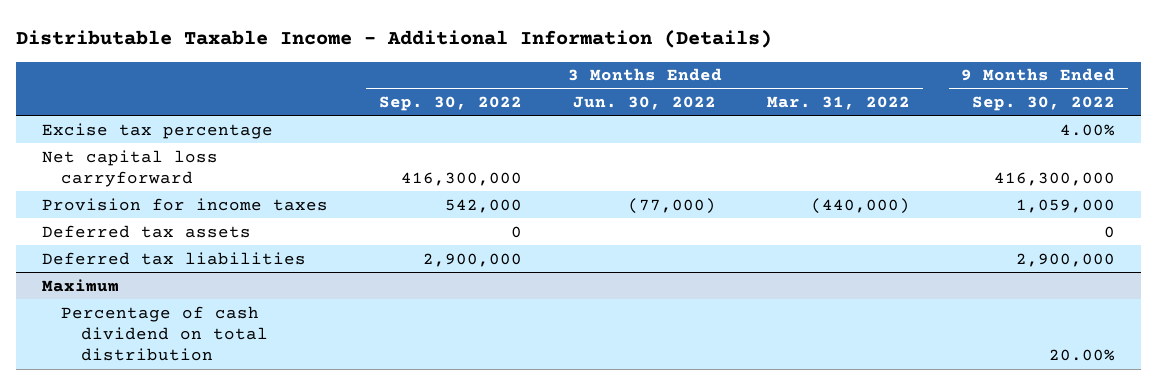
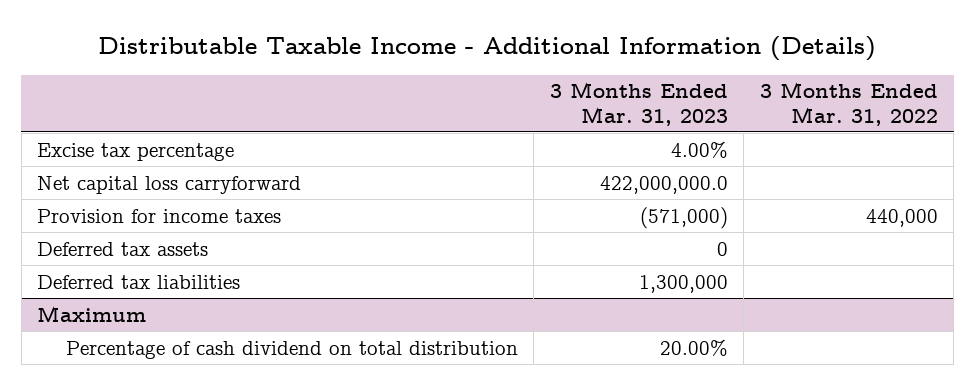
- | 3 Months Ended Sep. 30, 2022 | 3 Months Ended Jun. 30, 2022 | 3 Months Ended Mar. 31, 2022 | 9 Months Ended Sep. 30, 2022
+ | 3 Months Ended Mar. 31, 2023 | 3 Months Ended Mar. 31, 2022
- Provision for income taxes | 542,000 | (77,000) | (440,000) | 1,059,000
+ Provision for income taxes | (571,000) | 440,000

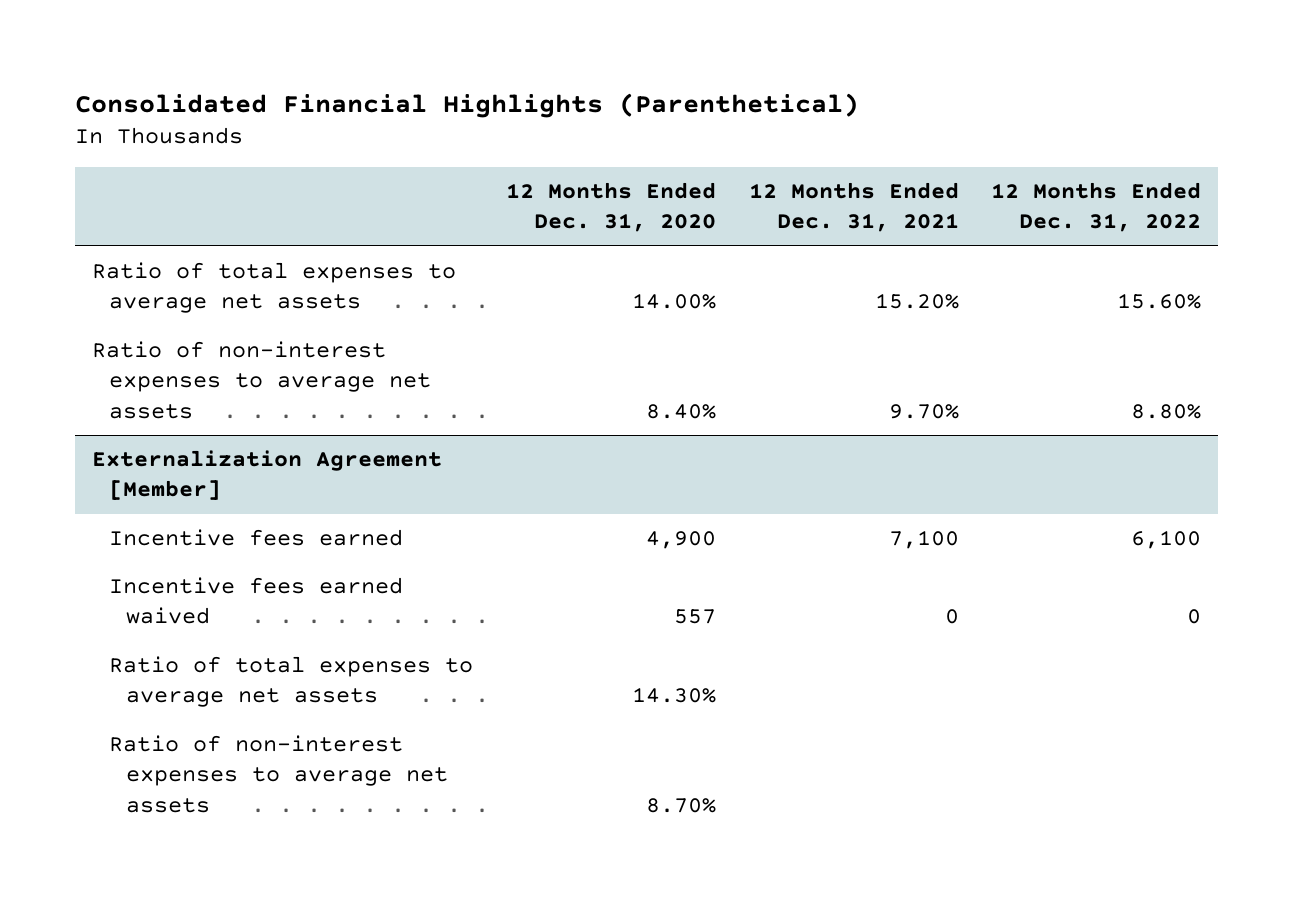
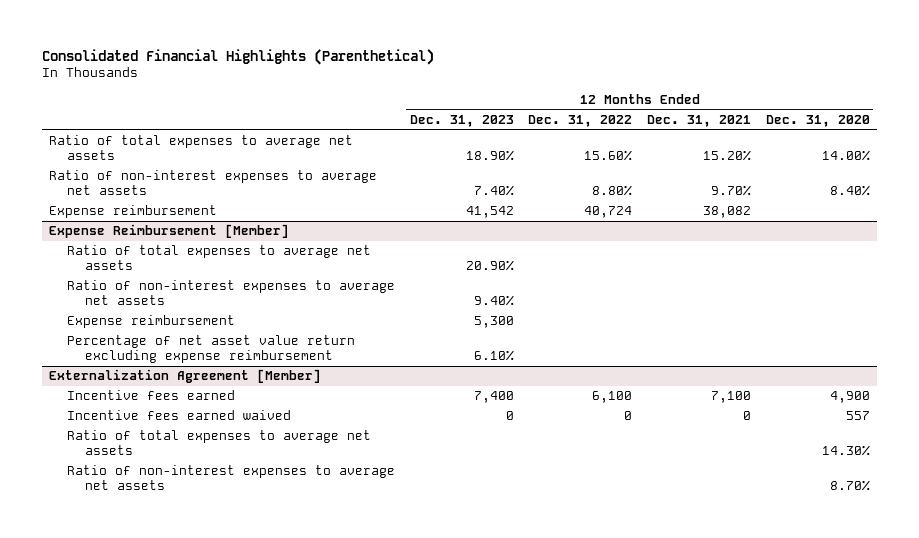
- | 12 Months Ended Dec. 31, 2020 | 12 Months Ended Dec. 31, 2021 | 12 Months Ended Dec. 31, 2022
+ | 12 Months Ended Dec. 31, 2023 | 12 Months Ended Dec. 31, 2022 | 12 Months Ended Dec. 31, 2021 | 12 Months Ended Dec. 31, 2020
+ Expense reimbursement | 41,542 | 40,724 | 38,082 |
+ Expense Reimbursement [Member]
+ Ratio of total expenses to average net assets | 20.90% | | |
+ Ratio of non-interest expenses to average net assets | 9.40% | | |
+ Expense reimbursement | 5,300 | | |
+ Percentage of net asset value return excluding expense reimbursement | 6.10% | | |

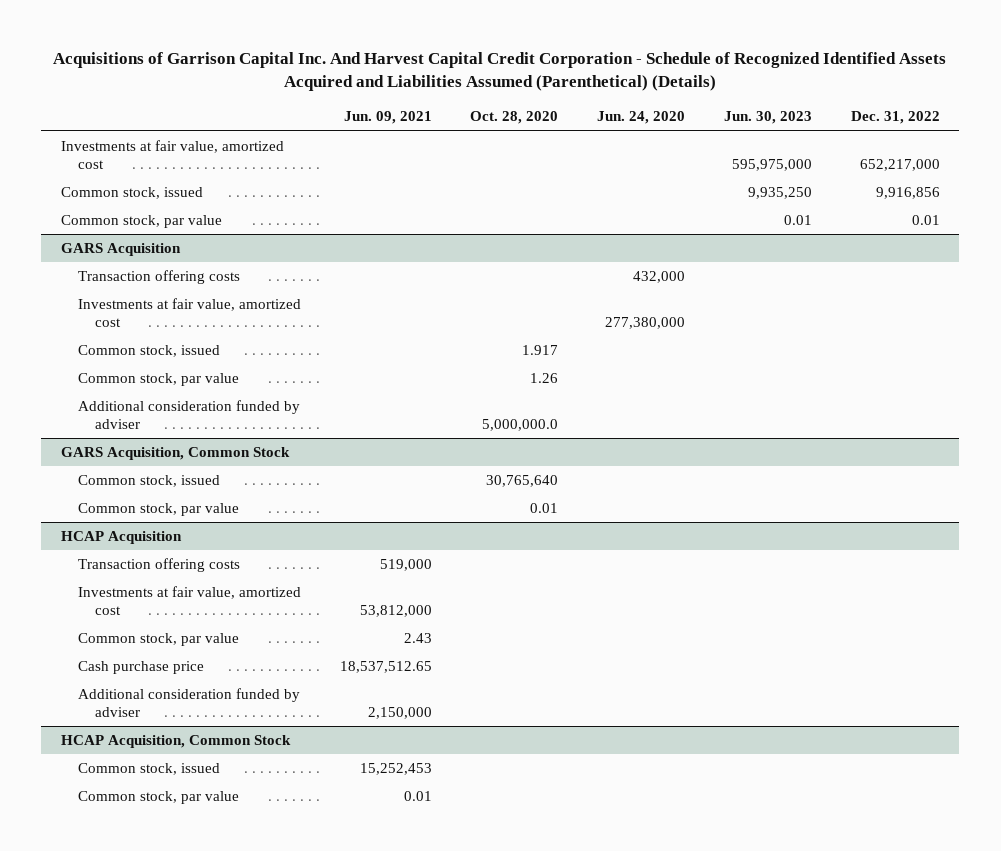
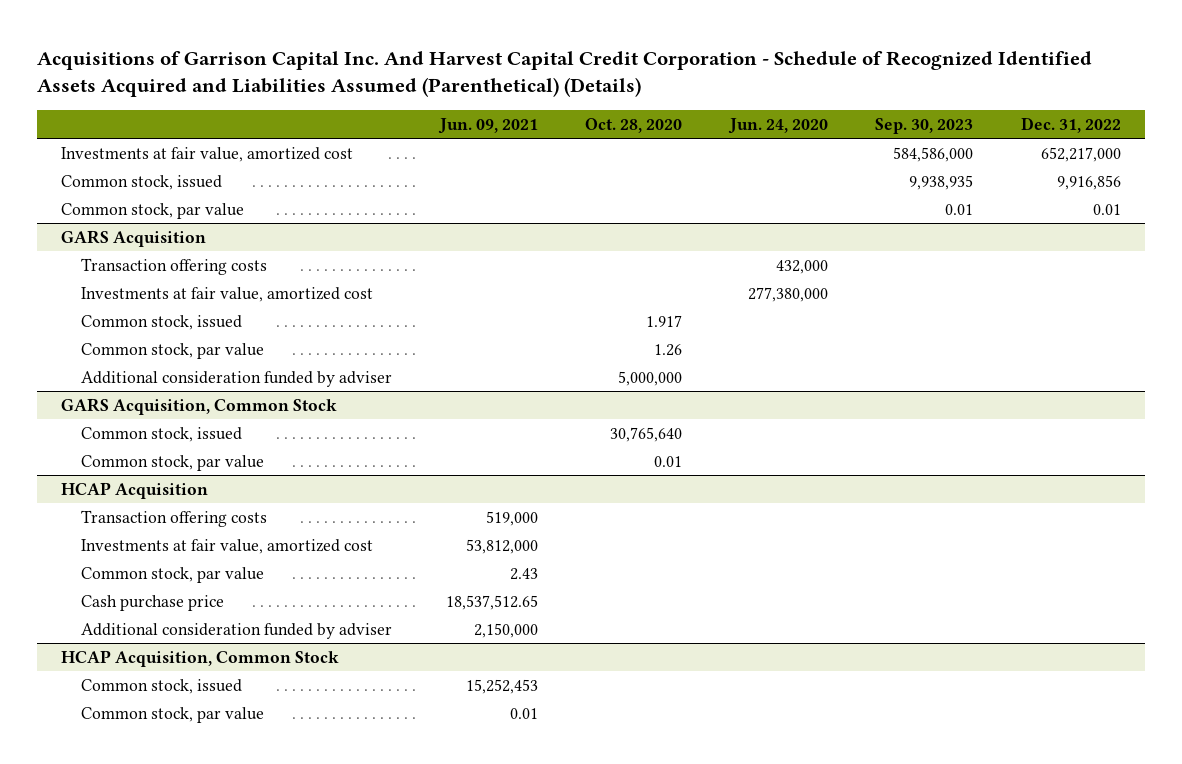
- | Jun. 09, 2021 | Oct. 28, 2020 | Jun. 24, 2020 | Jun. 30, 2023 | Dec. 31, 2022
+ | Jun. 09, 2021 | Oct. 28, 2020 | Jun. 24, 2020 | Sep. 30, 2023 | Dec. 31, 2022
@ GARS Acquisition
- Additional consideration funded by adviser | | 5,000,000.0 | | |
+ Additional consideration funded by adviser | | 5,000,000 | | |

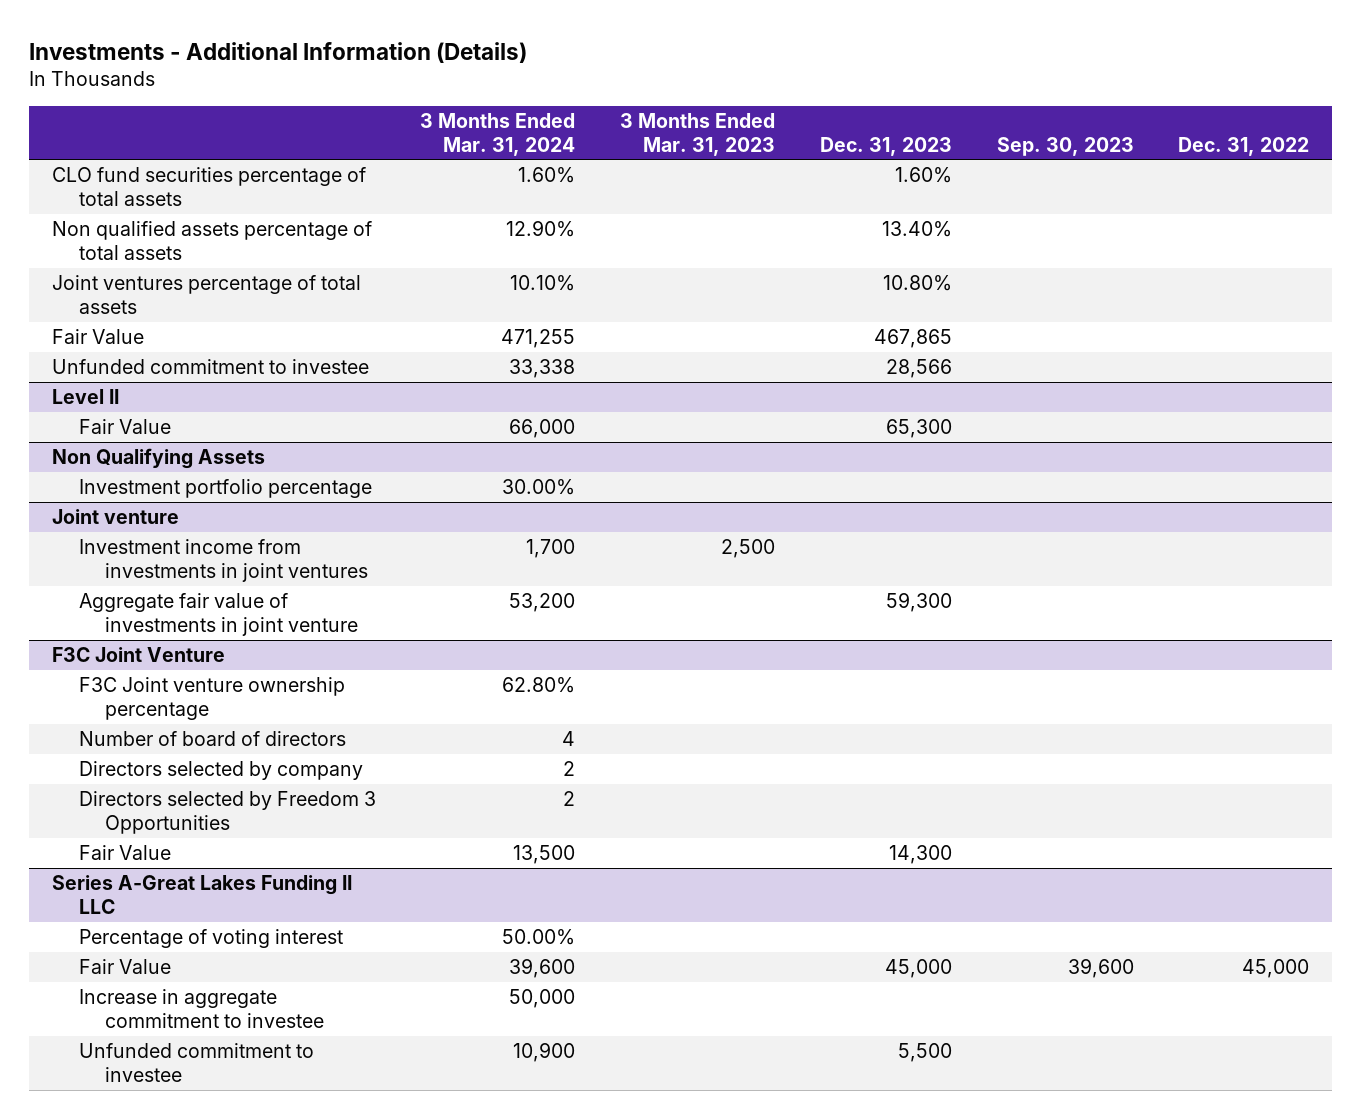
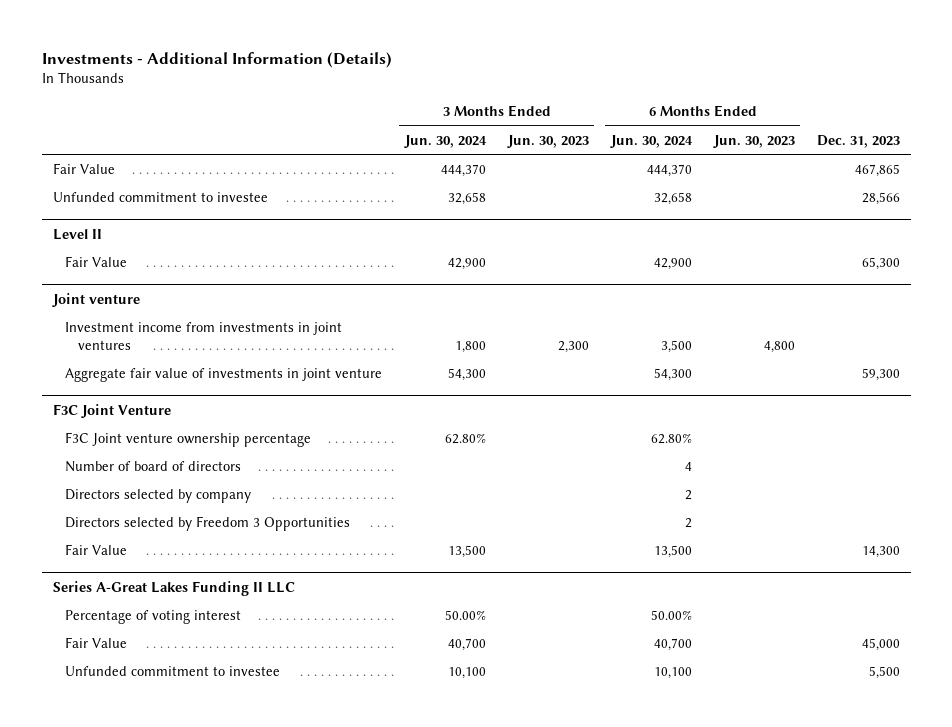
- | 3 Months Ended Mar. 31, 2024 | 3 Months Ended Mar. 31, 2023 | Dec. 31, 2023 | Sep. 30, 2023 | Dec. 31, 2022
+ | 3 Months Ended Jun. 30, 2024 | 3 Months Ended Jun. 30, 2023 | 6 Months Ended Jun. 30, 2024 | 6 Months Ended Jun. 30, 2023 | Dec. 31, 2023
- CLO fund securities percentage of total assets | 1.60% | | 1.60% | |
- Non qualified assets percentage of total assets | 12.90% | | 13.40% | |
- Joint ventures percentage of total assets | 10.10% | | 10.80% | |
- Non Qualifying Assets
- Investment portfolio percentage | 30.00% | | | |
@ Series A-Great Lakes Funding II LLC
- Increase in aggregate commitment to investee | 50,000 | | | |

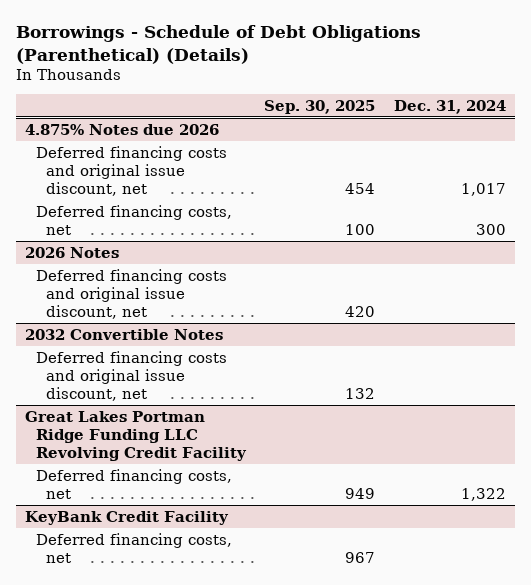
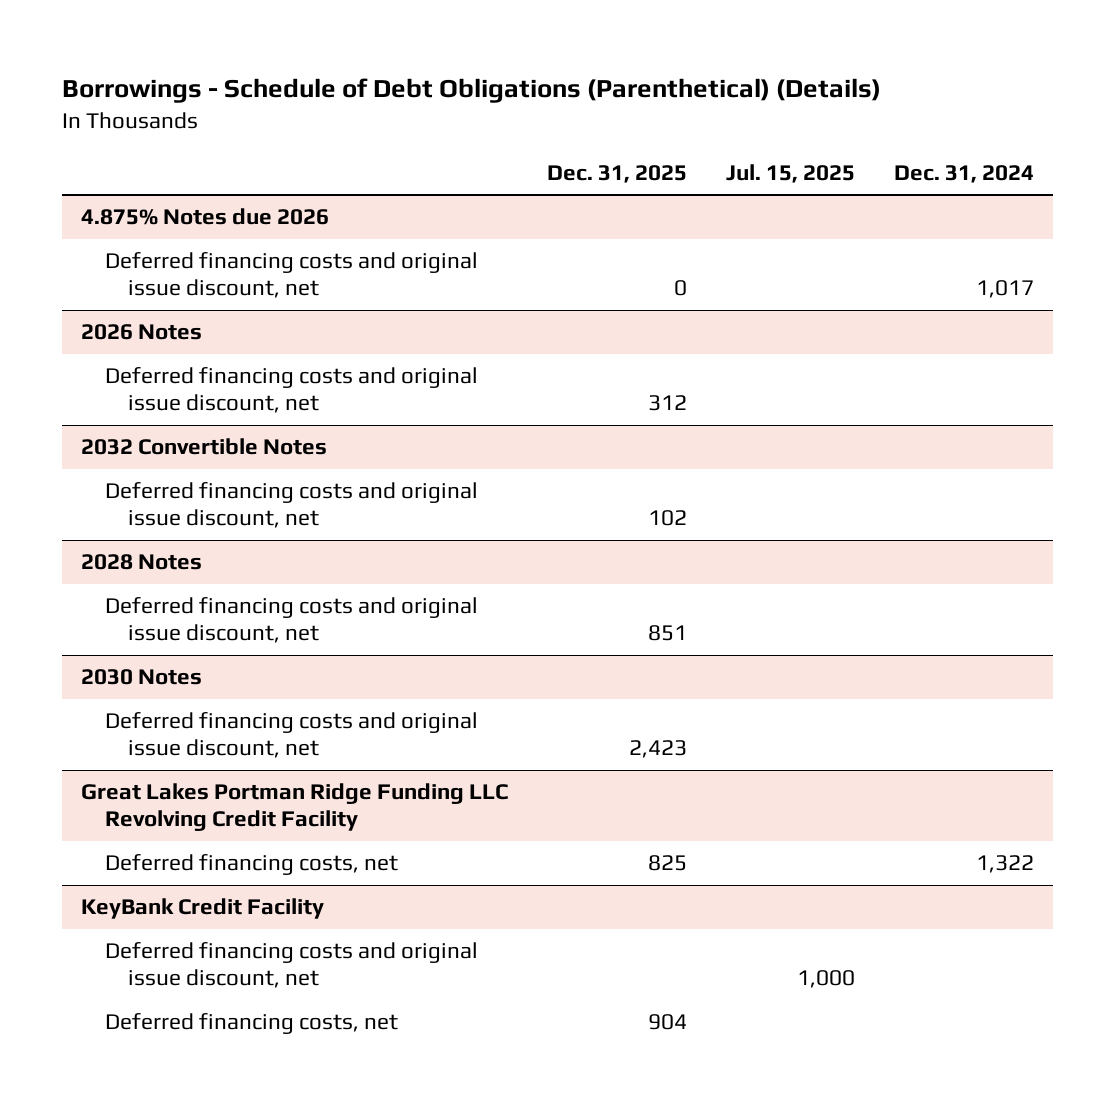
- | Sep. 30, 2025 | Dec. 31, 2024
+ | Dec. 31, 2025 | Jul. 15, 2025 | Dec. 31, 2024
@ 4.875% Notes due 2026
- Deferred financing costs, net | 100 | 300
+ 2028 Notes
+ Deferred financing costs and original issue discount, net | 851 | |
+ 2030 Notes
+ Deferred financing costs and original issue discount, net | 2,423 | |
@ KeyBank Credit Facility
+ Deferred financing costs and original issue discount, net | | 1,000 |

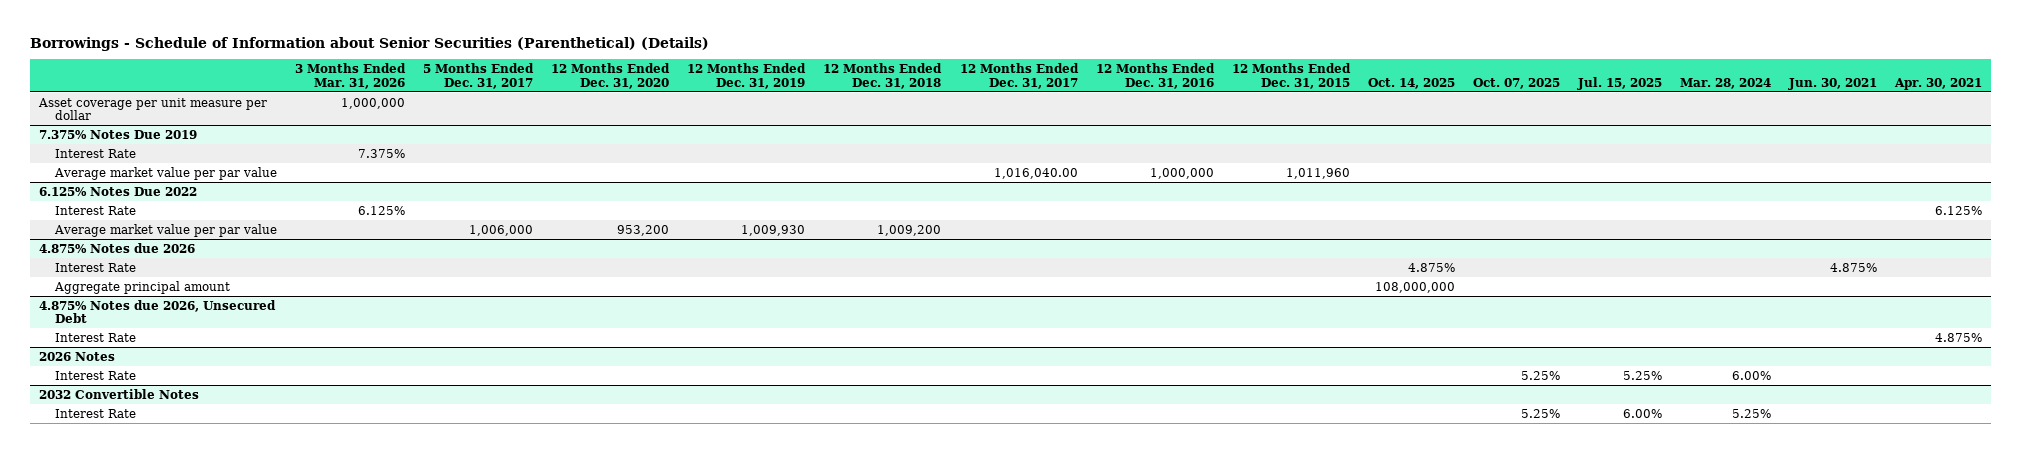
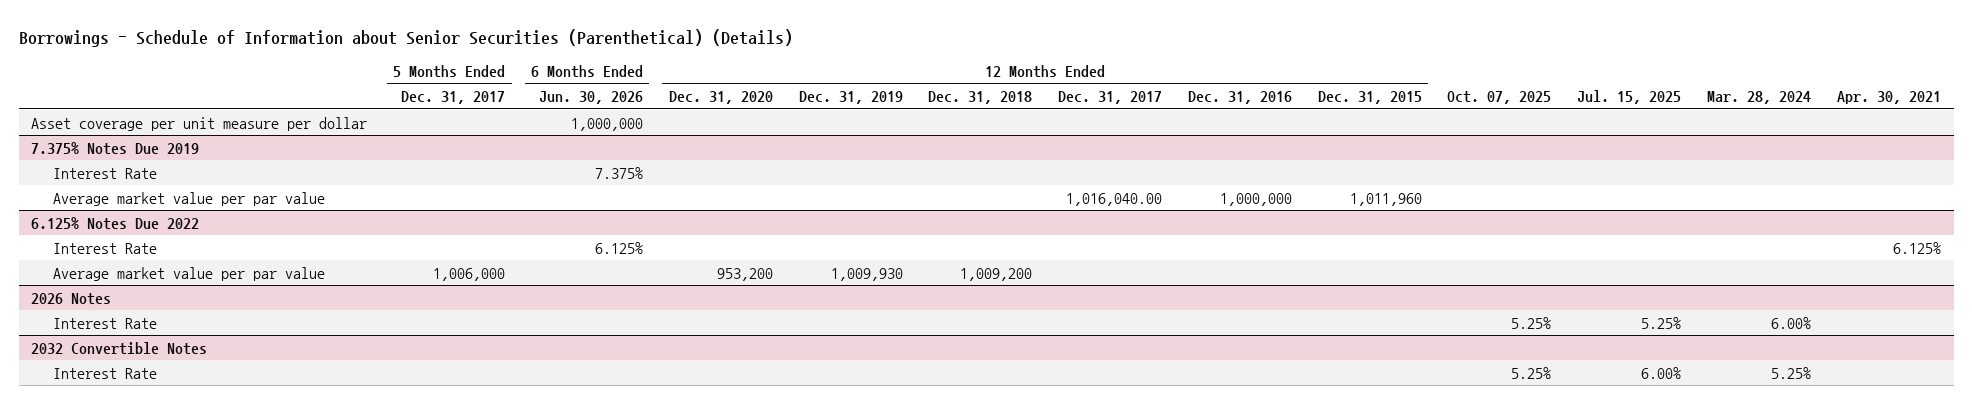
- | 3 Months Ended Mar. 31, 2026 | 5 Months Ended Dec. 31, 2017 | 12 Months Ended Dec. 31, 2020 | 12 Months Ended Dec. 31, 2019 | 12 Months Ended Dec. 31, 2018 | 12 Months Ended Dec. 31, 2017 | 12 Months Ended Dec. 31, 2016 | 12 Months Ended Dec. 31, 2015 | Oct. 14, 2025 | Oct. 07, 2025 | Jul. 15, 2025 | Mar. 28, 2024 | Jun. 30, 2021 | Apr. 30, 2021
+ | 5 Months Ended Dec. 31, 2017 | 6 Months Ended Jun. 30, 2026 | 12 Months Ended Dec. 31, 2020 | 12 Months Ended Dec. 31, 2019 | 12 Months Ended Dec. 31, 2018 | 12 Months Ended Dec. 31, 2017 | 12 Months Ended Dec. 31, 2016 | 12 Months Ended Dec. 31, 2015 | Oct. 07, 2025 | Jul. 15, 2025 | Mar. 28, 2024 | Apr. 30, 2021
- 4.875% Notes due 2026
- Interest Rate | | | | | | | | | 4.875% | | | | 4.875% |
- Aggregate principal amount | | | | | | | | | 108,000,000 | | | | |
- 4.875% Notes due 2026, Unsecured Debt
- Interest Rate | | | | | | | | | | | | | | 4.875%

